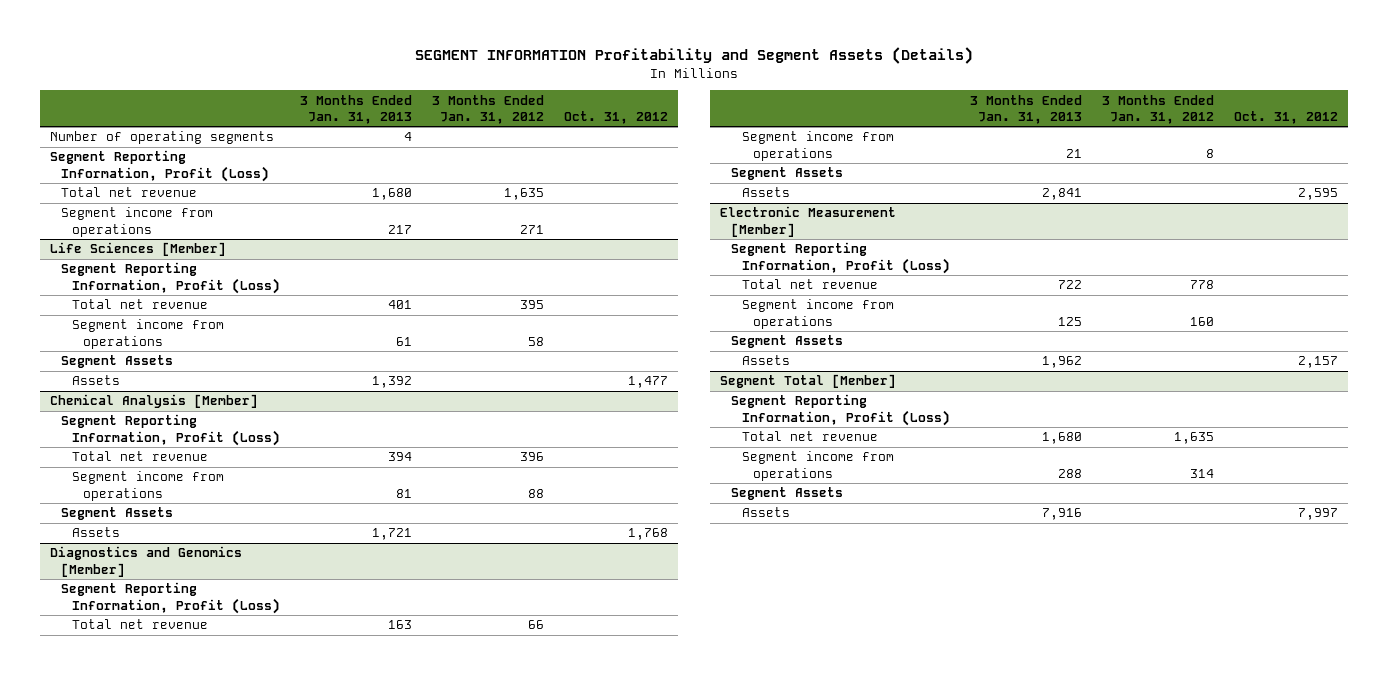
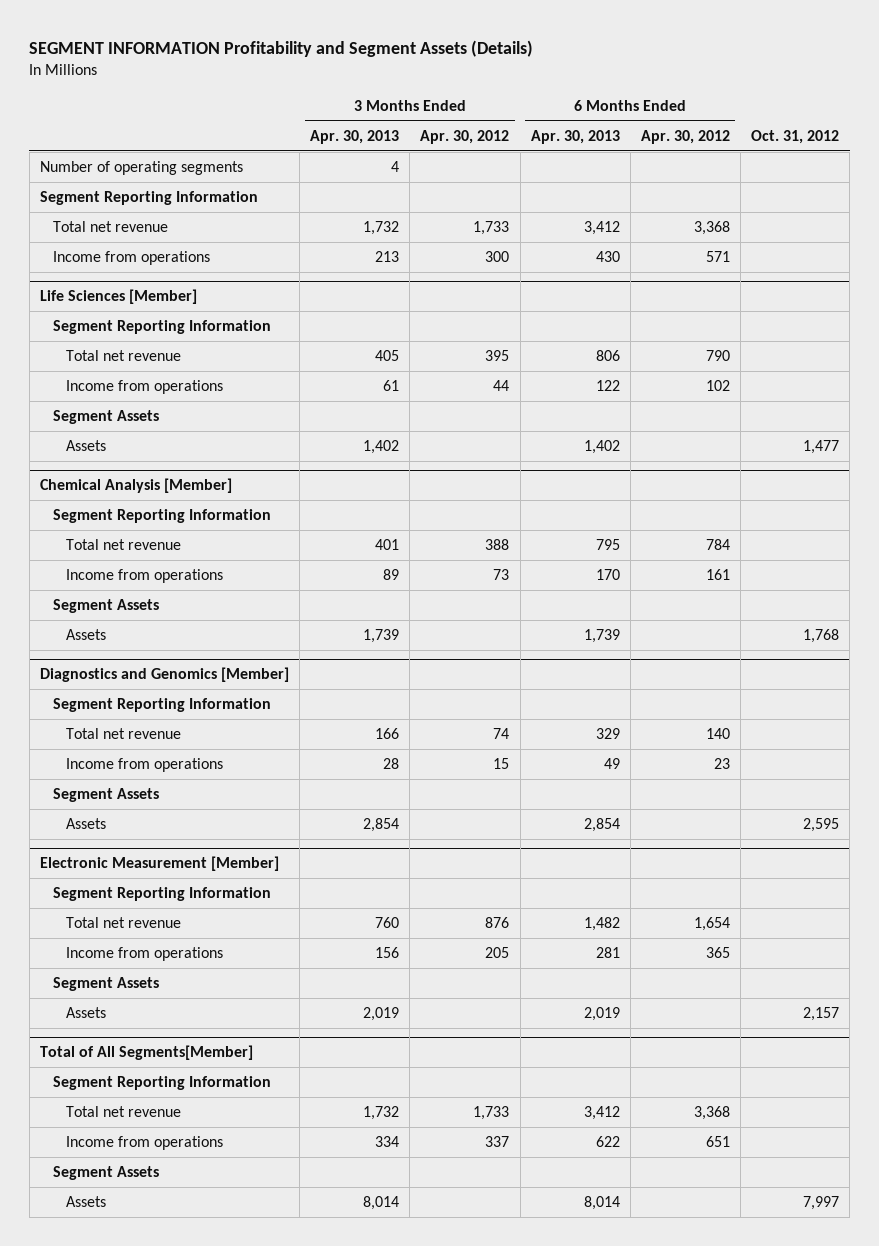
- | 3 Months Ended Jan. 31, 2013 | 3 Months Ended Jan. 31, 2012 | Oct. 31, 2012
+ | 3 Months Ended Apr. 30, 2013 | 3 Months Ended Apr. 30, 2012 | 6 Months Ended Apr. 30, 2013 | 6 Months Ended Apr. 30, 2012 | Oct. 31, 2012
- Segment Reporting Information, Profit (Loss)
+ Segment Reporting Information
- Segment income from operations | 217 | 271 |
+ Income from operations | 213 | 300 | 430 | 571 |
@ Life Sciences [Member]
- Segment Reporting Information, Profit (Loss)
+ Segment Reporting Information
- Segment income from operations | 61 | 58 |
+ Income from operations | 61 | 44 | 122 | 102 |
@ Chemical Analysis [Member]
- Segment Reporting Information, Profit (Loss)
+ Segment Reporting Information
- Segment income from operations | 81 | 88 |
+ Income from operations | 89 | 73 | 170 | 161 |
@ Diagnostics and Genomics [Member]
- Segment Reporting Information, Profit (Loss)
+ Segment Reporting Information
- Segment income from operations | 21 | 8 |
+ Income from operations | 28 | 15 | 49 | 23 |
@ Electronic Measurement [Member]
- Segment Reporting Information, Profit (Loss)
+ Segment Reporting Information
- Segment income from operations | 125 | 160 |
+ Income from operations | 156 | 205 | 281 | 365 |
- Segment Total [Member]
- Segment Reporting Information, Profit (Loss)
+ Total of All Segments[Member]
+ Segment Reporting Information
- Segment income from operations | 288 | 314 |
+ Income from operations | 334 | 337 | 622 | 651 |

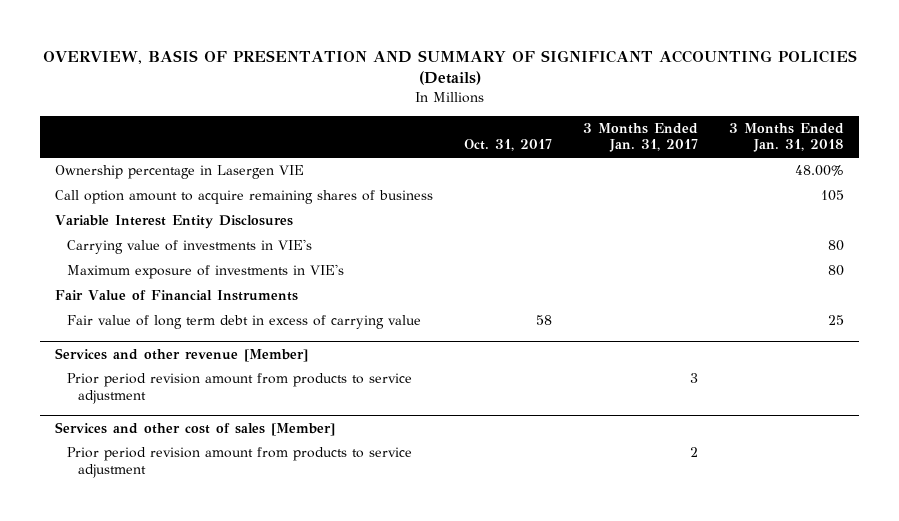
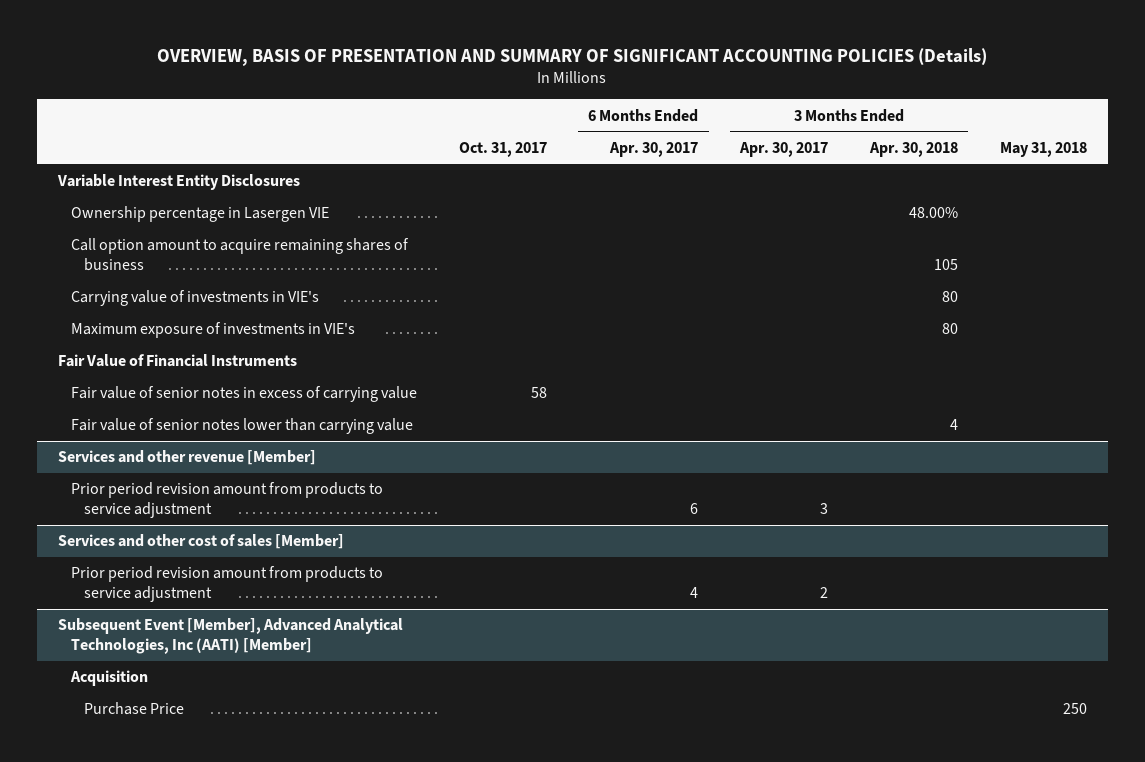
- | Oct. 31, 2017 | 3 Months Ended Jan. 31, 2017 | 3 Months Ended Jan. 31, 2018
+ | Oct. 31, 2017 | 6 Months Ended Apr. 30, 2017 | 3 Months Ended Apr. 30, 2017 | 3 Months Ended Apr. 30, 2018 | May 31, 2018
moved up: Variable Interest Entity Disclosures
- Fair value of long term debt in excess of carrying value | 58 | | 25
+ Fair value of senior notes in excess of carrying value | 58 | | | |
+ Fair value of senior notes lower than carrying value | | | | 4 |
+ Subsequent Event [Member], Advanced Analytical Technologies, Inc (AATI) [Member]
+ Acquisition
+ Purchase Price | | | | | 250

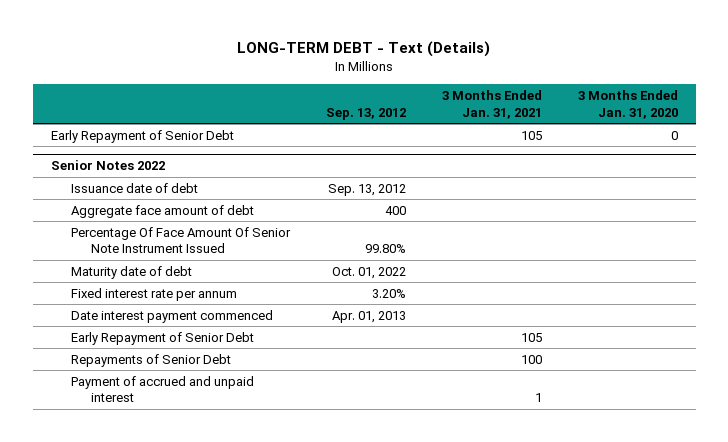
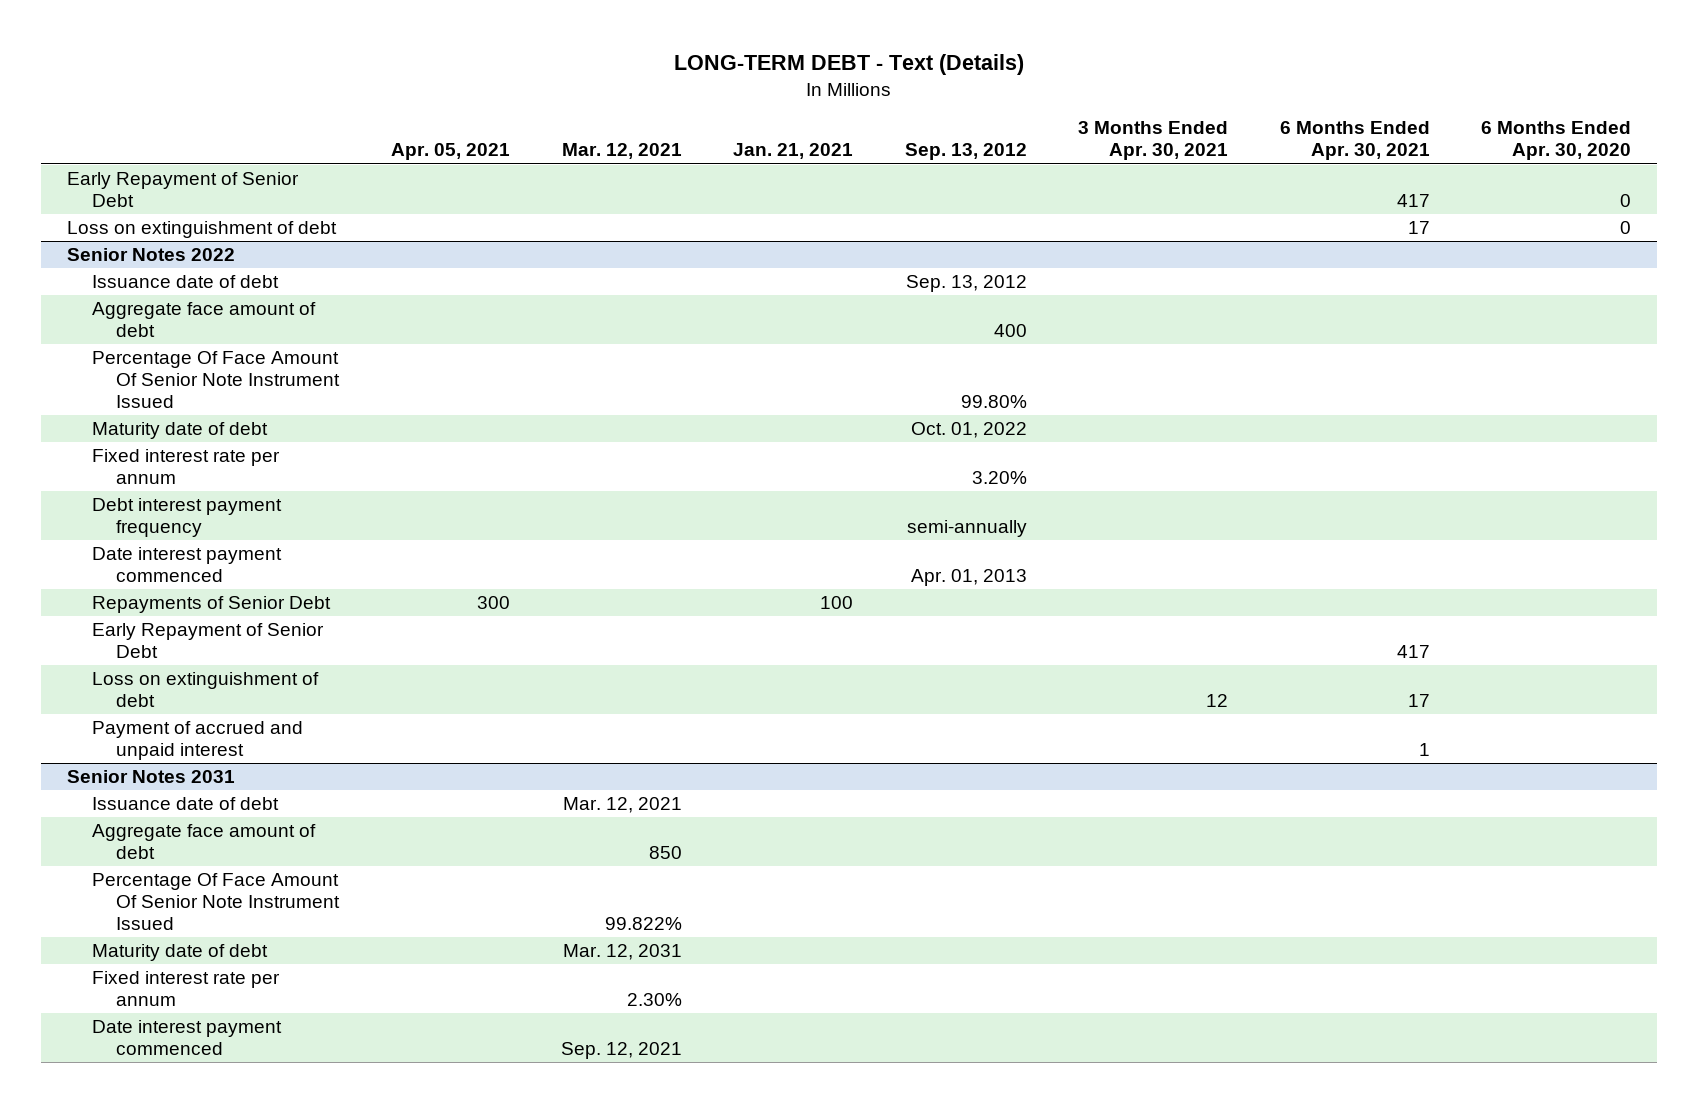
- | Sep. 13, 2012 | 3 Months Ended Jan. 31, 2021 | 3 Months Ended Jan. 31, 2020
+ | Apr. 05, 2021 | Mar. 12, 2021 | Jan. 21, 2021 | Sep. 13, 2012 | 3 Months Ended Apr. 30, 2021 | 6 Months Ended Apr. 30, 2021 | 6 Months Ended Apr. 30, 2020
+ Loss on extinguishment of debt | | | | | | 17 | 0
@ Senior Notes 2022
+ Debt interest payment frequency | | | | semi-annually | | |
moved down: Early Repayment of Senior Debt | | | | | | 417 |
+ Loss on extinguishment of debt | | | | | 12 | 17 |
+ Senior Notes 2031
+ Issuance date of debt | | Mar. 12, 2021 | | | | |
+ Aggregate face amount of debt | | 850 | | | | |
+ Percentage Of Face Amount Of Senior Note Instrument Issued | | 99.822% | | | | |
+ Maturity date of debt | | Mar. 12, 2031 | | | | |
+ Fixed interest rate per annum | | 2.30% | | | | |
+ Date interest payment commenced | | Sep. 12, 2021 | | | | |

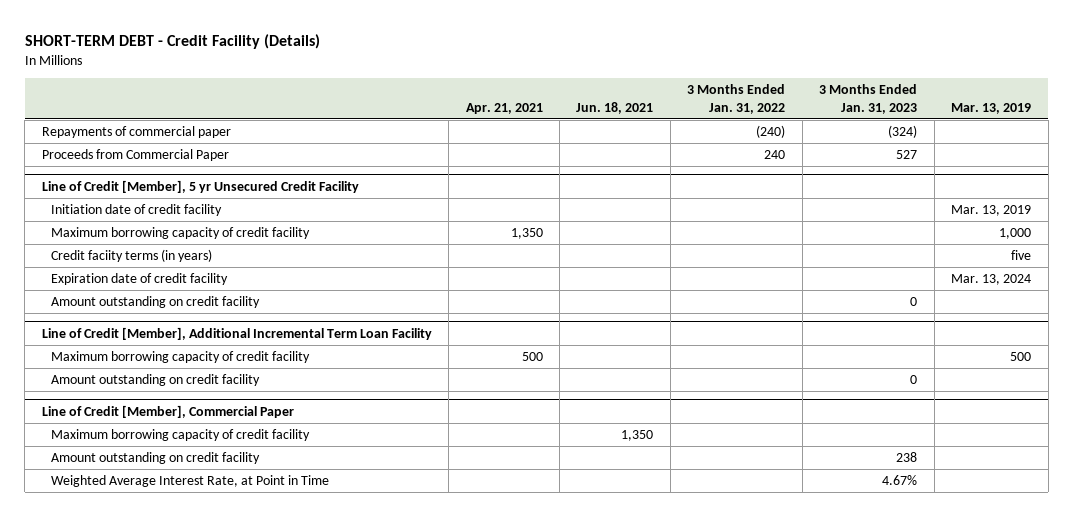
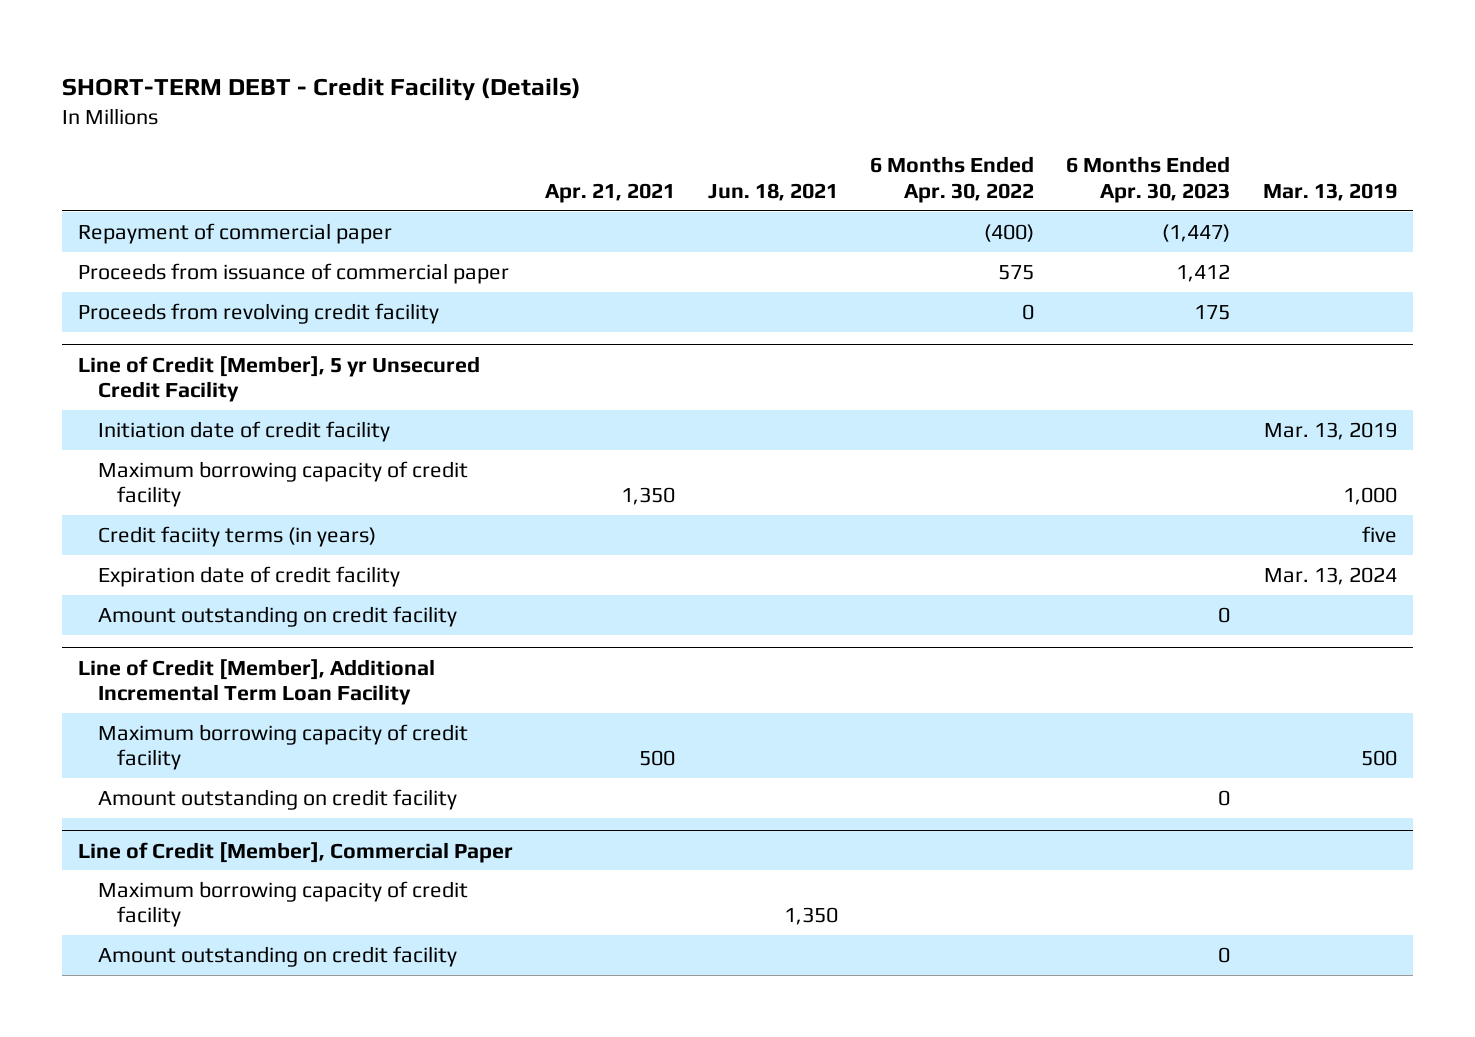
- | Apr. 21, 2021 | Jun. 18, 2021 | 3 Months Ended Jan. 31, 2022 | 3 Months Ended Jan. 31, 2023 | Mar. 13, 2019
+ | Apr. 21, 2021 | Jun. 18, 2021 | 6 Months Ended Apr. 30, 2022 | 6 Months Ended Apr. 30, 2023 | Mar. 13, 2019
- Repayments of commercial paper | | | (240) | (324) |
- Proceeds from Commercial Paper | | | 240 | 527 |
+ Repayment of commercial paper | | | (400) | (1,447) |
+ Proceeds from issuance of commercial paper | | | 575 | 1,412 |
+ Proceeds from revolving credit facility | | | 0 | 175 |
@ Line of Credit [Member], Commercial Paper
- Weighted Average Interest Rate, at Point in Time | | | | 4.67% |

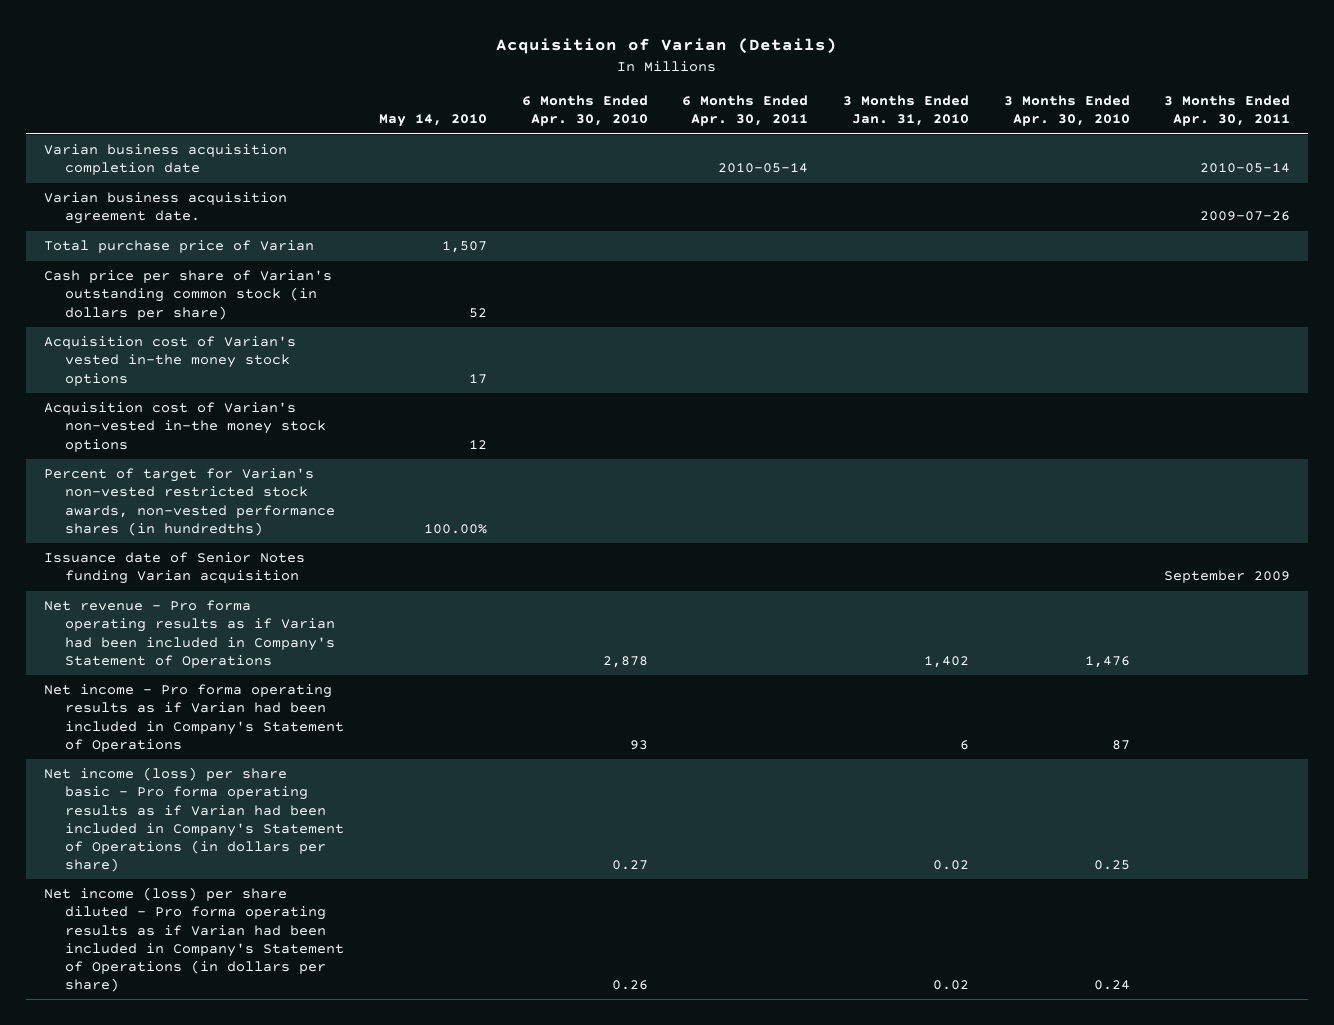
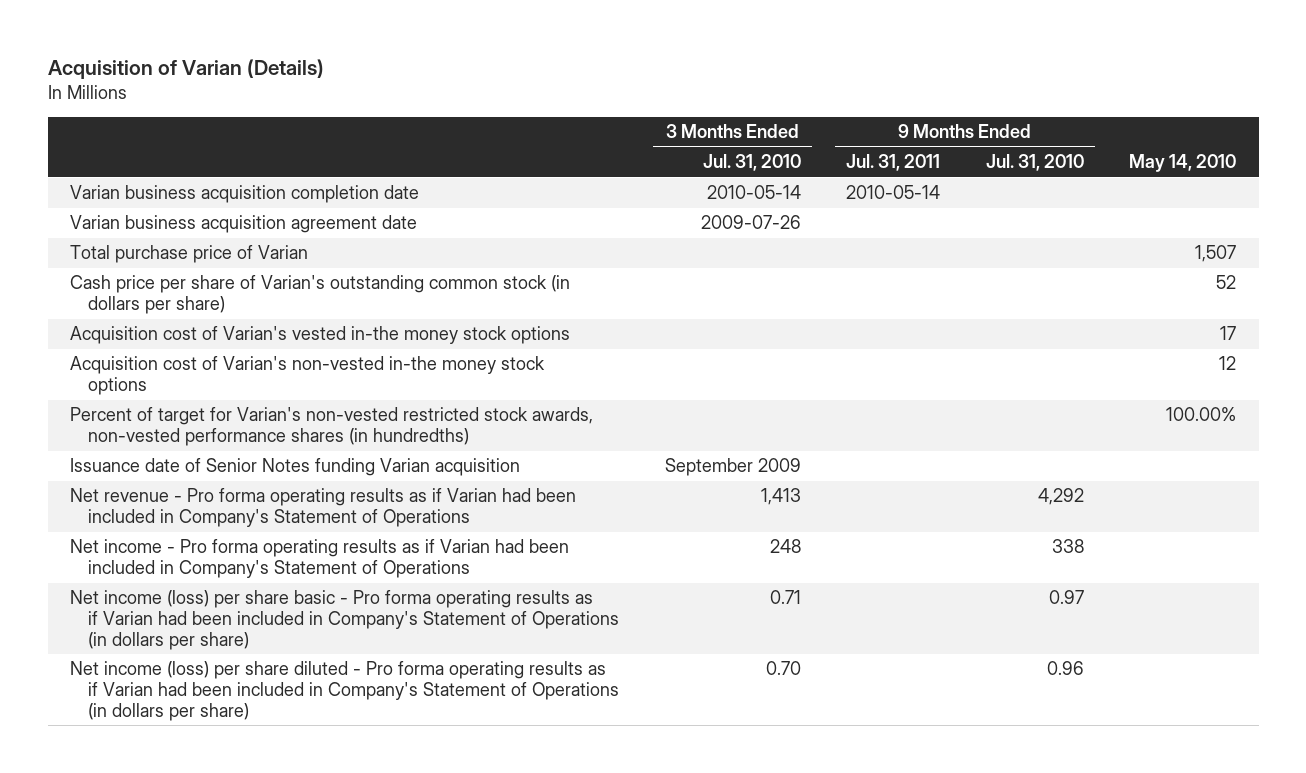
- | May 14, 2010 | 6 Months Ended Apr. 30, 2010 | 6 Months Ended Apr. 30, 2011 | 3 Months Ended Jan. 31, 2010 | 3 Months Ended Apr. 30, 2010 | 3 Months Ended Apr. 30, 2011
+ | 3 Months Ended Jul. 31, 2010 | 9 Months Ended Jul. 31, 2011 | 9 Months Ended Jul. 31, 2010 | May 14, 2010
- Varian business acquisition agreement date. | | | | | | 2009-07-26
+ Varian business acquisition agreement date | 2009-07-26 | | |

